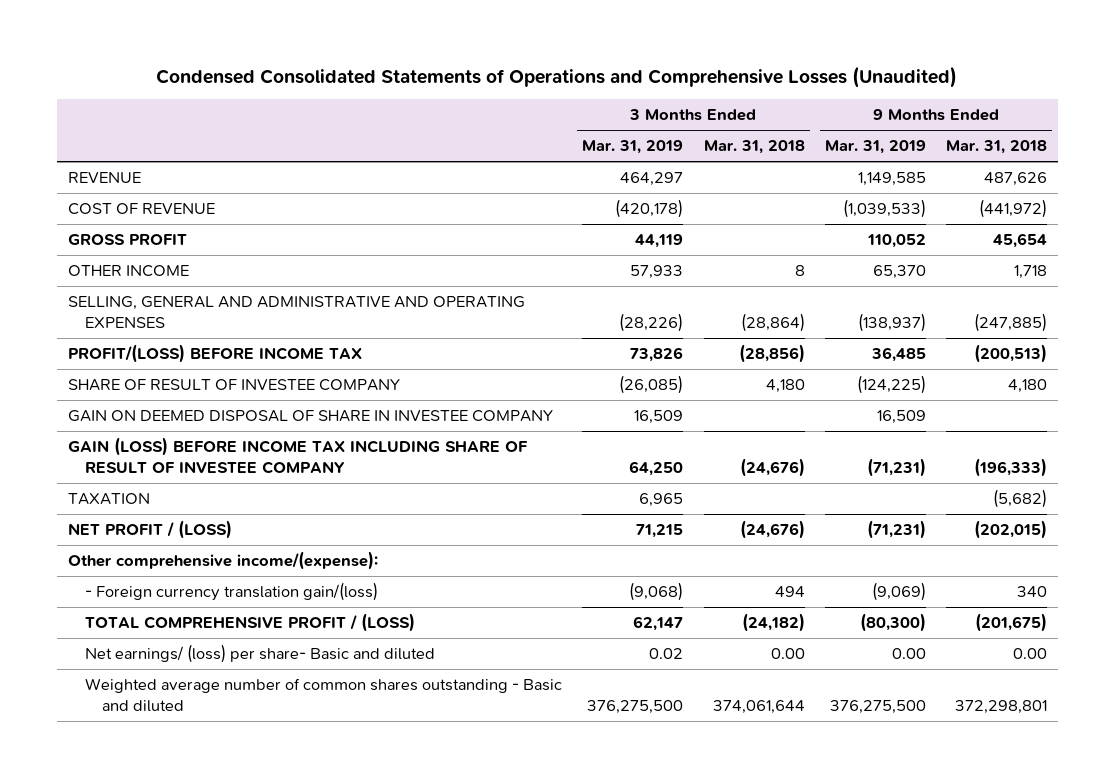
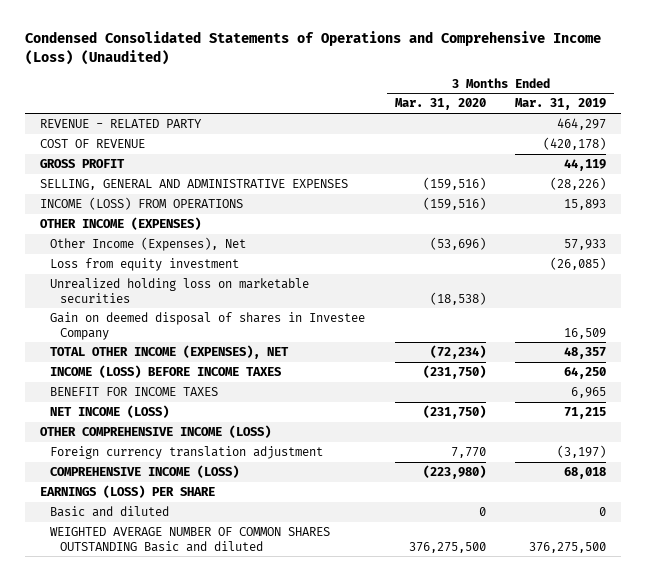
- Condensed Consolidated Statements of Operations and Comprehensive Losses (Unaudited)
+ Condensed Consolidated Statements of Operations and Comprehensive Income (Loss) (Unaudited)
- | 3 Months Ended Mar. 31, 2019 | 3 Months Ended Mar. 31, 2018 | 9 Months Ended Mar. 31, 2019 | 9 Months Ended Mar. 31, 2018
+ | 3 Months Ended Mar. 31, 2020 | 3 Months Ended Mar. 31, 2019
- REVENUE | 464,297 | | 1,149,585 | 487,626
+ REVENUE - RELATED PARTY | | 464,297
- OTHER INCOME | 57,933 | 8 | 65,370 | 1,718
- SELLING, GENERAL AND ADMINISTRATIVE AND OPERATING EXPENSES | (28,226) | (28,864) | (138,937) | (247,885)
- PROFIT/(LOSS) BEFORE INCOME TAX | 73,826 | (28,856) | 36,485 | (200,513)
- SHARE OF RESULT OF INVESTEE COMPANY | (26,085) | 4,180 | (124,225) | 4,180
- GAIN ON DEEMED DISPOSAL OF SHARE IN INVESTEE COMPANY | 16,509 | | 16,509 |
- GAIN (LOSS) BEFORE INCOME TAX INCLUDING SHARE OF RESULT OF INVESTEE COMPANY | 64,250 | (24,676) | (71,231) | (196,333)
- TAXATION | 6,965 | | | (5,682)
- NET PROFIT / (LOSS) | 71,215 | (24,676) | (71,231) | (202,015)
- Other comprehensive income/(expense):
- - Foreign currency translation gain/(loss) | (9,068) | 494 | (9,069) | 340
- TOTAL COMPREHENSIVE PROFIT / (LOSS) | 62,147 | (24,182) | (80,300) | (201,675)
- Net earnings/ (loss) per share- Basic and diluted | 0.02 | 0.00 | 0.00 | 0.00
- Weighted average number of common shares outstanding - Basic and diluted | 376,275,500 | 374,061,644 | 376,275,500 | 372,298,801
+ SELLING, GENERAL AND ADMINISTRATIVE EXPENSES | (159,516) | (28,226)
+ INCOME (LOSS) FROM OPERATIONS | (159,516) | 15,893
+ OTHER INCOME (EXPENSES)
+ Other Income (Expenses), Net | (53,696) | 57,933
+ Loss from equity investment | | (26,085)
+ Unrealized holding loss on marketable securities | (18,538) |
+ Gain on deemed disposal of shares in Investee Company | | 16,509
+ TOTAL OTHER INCOME (EXPENSES), NET | (72,234) | 48,357
+ INCOME (LOSS) BEFORE INCOME TAXES | (231,750) | 64,250
+ BENEFIT FOR INCOME TAXES | | 6,965
+ NET INCOME (LOSS) | (231,750) | 71,215
+ OTHER COMPREHENSIVE INCOME (LOSS)
+ Foreign currency translation adjustment | 7,770 | (3,197)
+ COMPREHENSIVE INCOME (LOSS) | (223,980) | 68,018
+ EARNINGS (LOSS) PER SHARE
+ Basic and diluted | 0 | 0
+ WEIGHTED AVERAGE NUMBER OF COMMON SHARES OUTSTANDING Basic and diluted | 376,275,500 | 376,275,500

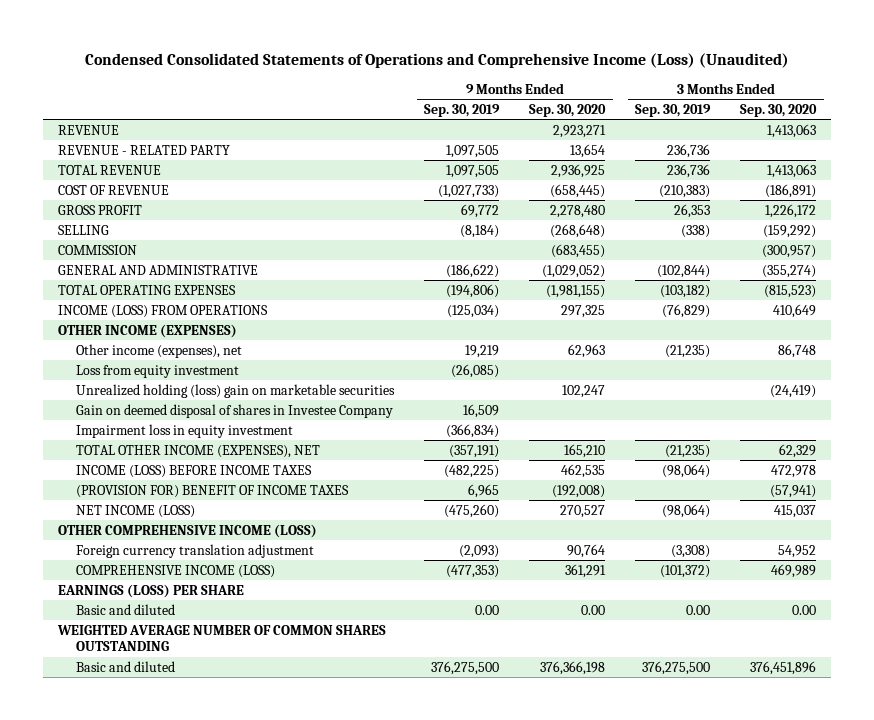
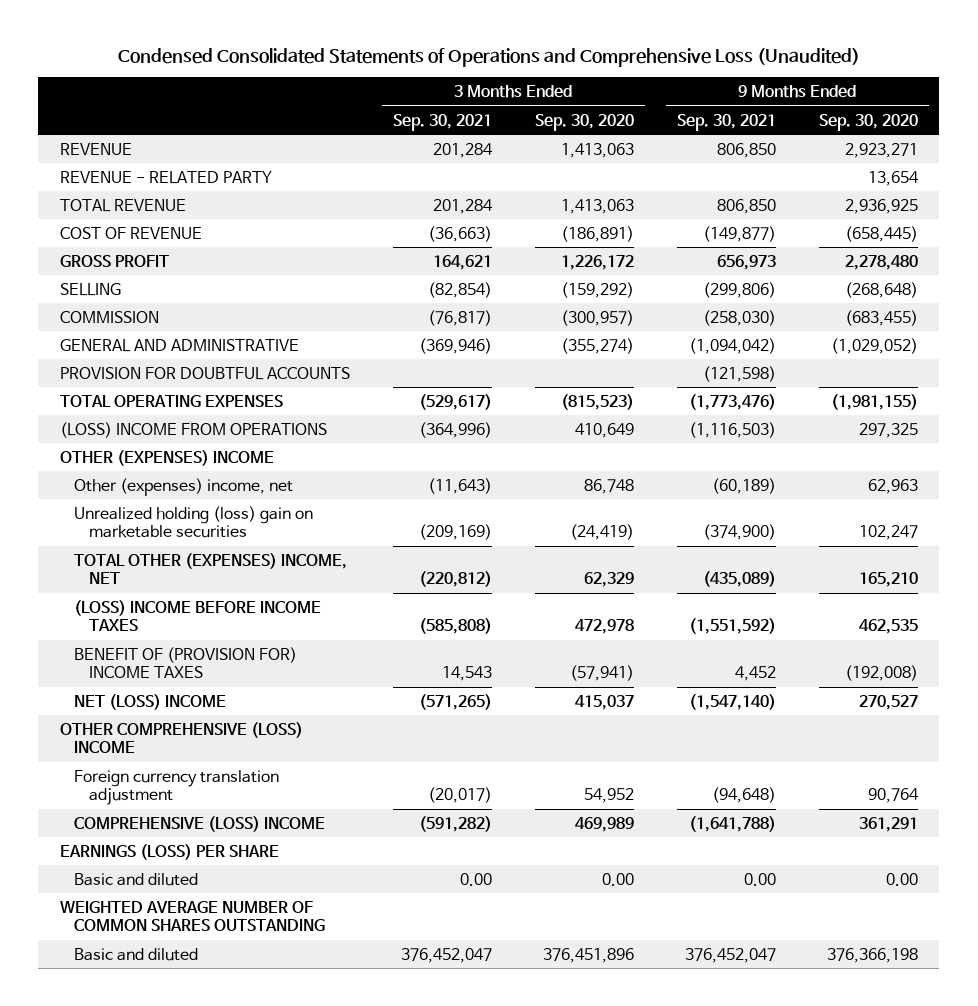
- Condensed Consolidated Statements of Operations and Comprehensive Income (Loss) (Unaudited)
+ Condensed Consolidated Statements of Operations and Comprehensive Loss (Unaudited)
- | 9 Months Ended Sep. 30, 2019 | 9 Months Ended Sep. 30, 2020 | 3 Months Ended Sep. 30, 2019 | 3 Months Ended Sep. 30, 2020
+ | 3 Months Ended Sep. 30, 2021 | 3 Months Ended Sep. 30, 2020 | 9 Months Ended Sep. 30, 2021 | 9 Months Ended Sep. 30, 2020
+ PROVISION FOR DOUBTFUL ACCOUNTS | | | (121,598) |
- INCOME (LOSS) FROM OPERATIONS | (125,034) | 297,325 | (76,829) | 410,649
- OTHER INCOME (EXPENSES)
- Other income (expenses), net | 19,219 | 62,963 | (21,235) | 86,748
- Loss from equity investment | (26,085) | | |
+ (LOSS) INCOME FROM OPERATIONS | (364,996) | 410,649 | (1,116,503) | 297,325
+ OTHER (EXPENSES) INCOME
+ Other (expenses) income, net | (11,643) | 86,748 | (60,189) | 62,963
- Gain on deemed disposal of shares in Investee Company | 16,509 | | |
- Impairment loss in equity investment | (366,834) | | |
- TOTAL OTHER INCOME (EXPENSES), NET | (357,191) | 165,210 | (21,235) | 62,329
- INCOME (LOSS) BEFORE INCOME TAXES | (482,225) | 462,535 | (98,064) | 472,978
- (PROVISION FOR) BENEFIT OF INCOME TAXES | 6,965 | (192,008) | | (57,941)
- NET INCOME (LOSS) | (475,260) | 270,527 | (98,064) | 415,037
- OTHER COMPREHENSIVE INCOME (LOSS)
+ TOTAL OTHER (EXPENSES) INCOME, NET | (220,812) | 62,329 | (435,089) | 165,210
+ (LOSS) INCOME BEFORE INCOME TAXES | (585,808) | 472,978 | (1,551,592) | 462,535
+ BENEFIT OF (PROVISION FOR) INCOME TAXES | 14,543 | (57,941) | 4,452 | (192,008)
+ NET (LOSS) INCOME | (571,265) | 415,037 | (1,547,140) | 270,527
+ OTHER COMPREHENSIVE (LOSS) INCOME
- COMPREHENSIVE INCOME (LOSS) | (477,353) | 361,291 | (101,372) | 469,989
+ COMPREHENSIVE (LOSS) INCOME | (591,282) | 469,989 | (1,641,788) | 361,291

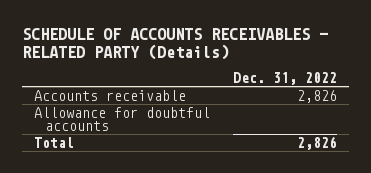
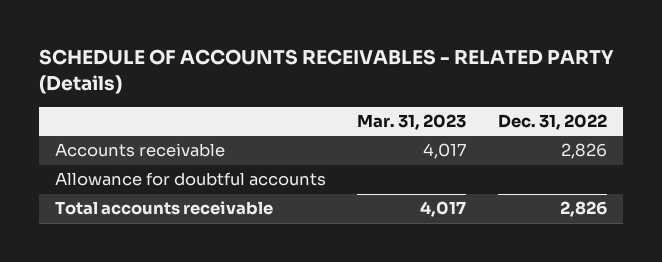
- | Dec. 31, 2022
+ | Mar. 31, 2023 | Dec. 31, 2022
- Total | 2,826
+ Total accounts receivable | 4,017 | 2,826

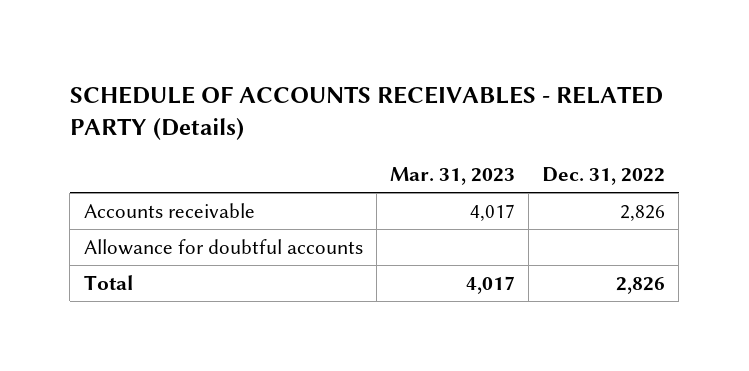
- Total accounts receivable | 4,017 | 2,826
+ Total | 4,017 | 2,826

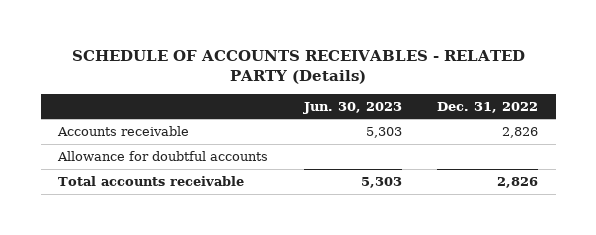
- | Mar. 31, 2023 | Dec. 31, 2022
+ | Jun. 30, 2023 | Dec. 31, 2022
- Total | 4,017 | 2,826
+ Total accounts receivable | 5,303 | 2,826

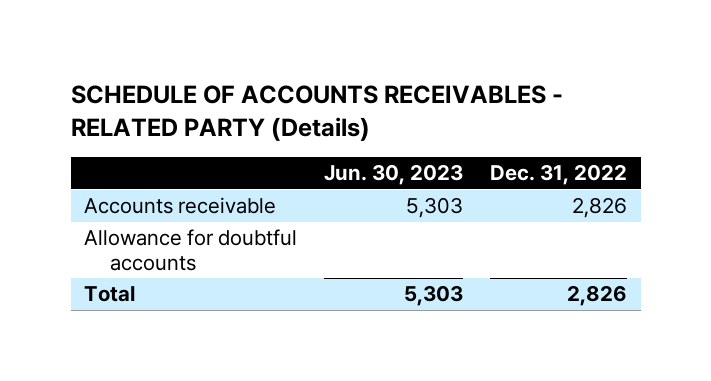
- Total accounts receivable | 5,303 | 2,826
+ Total | 5,303 | 2,826

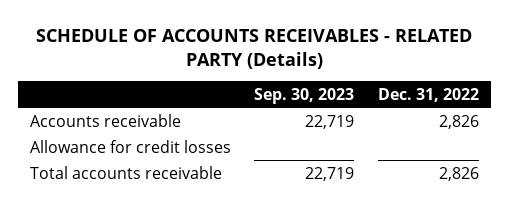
- | Jun. 30, 2023 | Dec. 31, 2022
+ | Sep. 30, 2023 | Dec. 31, 2022
- Allowance for doubtful accounts
- Total | 5,303 | 2,826
+ Allowance for credit losses
+ Total accounts receivable | 22,719 | 2,826

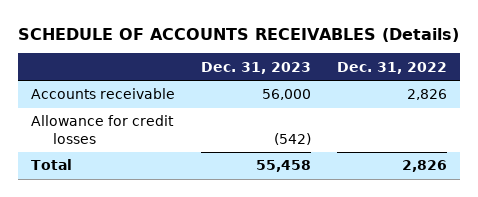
- SCHEDULE OF ACCOUNTS RECEIVABLES - RELATED PARTY (Details)
+ SCHEDULE OF ACCOUNTS RECEIVABLES (Details)
- | Sep. 30, 2023 | Dec. 31, 2022
+ | Dec. 31, 2023 | Dec. 31, 2022
- Total accounts receivable | 22,719 | 2,826
+ Total | 55,458 | 2,826

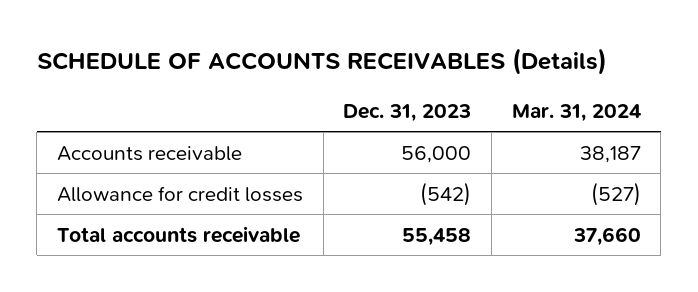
- | Dec. 31, 2023 | Dec. 31, 2022
+ | Dec. 31, 2023 | Mar. 31, 2024
- Total | 55,458 | 2,826
+ Total accounts receivable | 55,458 | 37,660

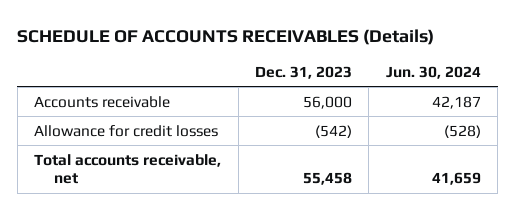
- | Dec. 31, 2023 | Mar. 31, 2024
+ | Dec. 31, 2023 | Jun. 30, 2024
- Total accounts receivable | 55,458 | 37,660
+ Total accounts receivable, net | 55,458 | 41,659

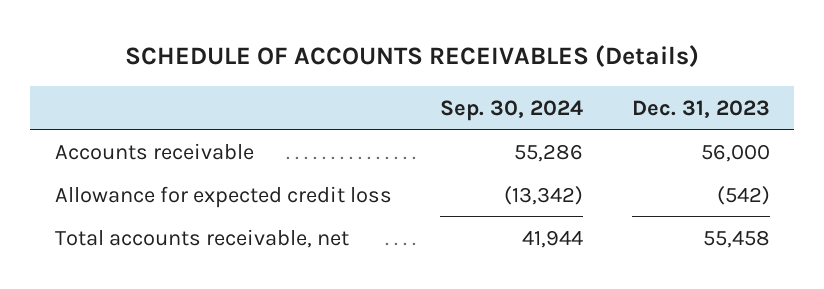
- | Dec. 31, 2023 | Jun. 30, 2024
+ | Sep. 30, 2024 | Dec. 31, 2023
- Allowance for credit losses | (542) | (528)
+ Allowance for expected credit loss | (13,342) | (542)

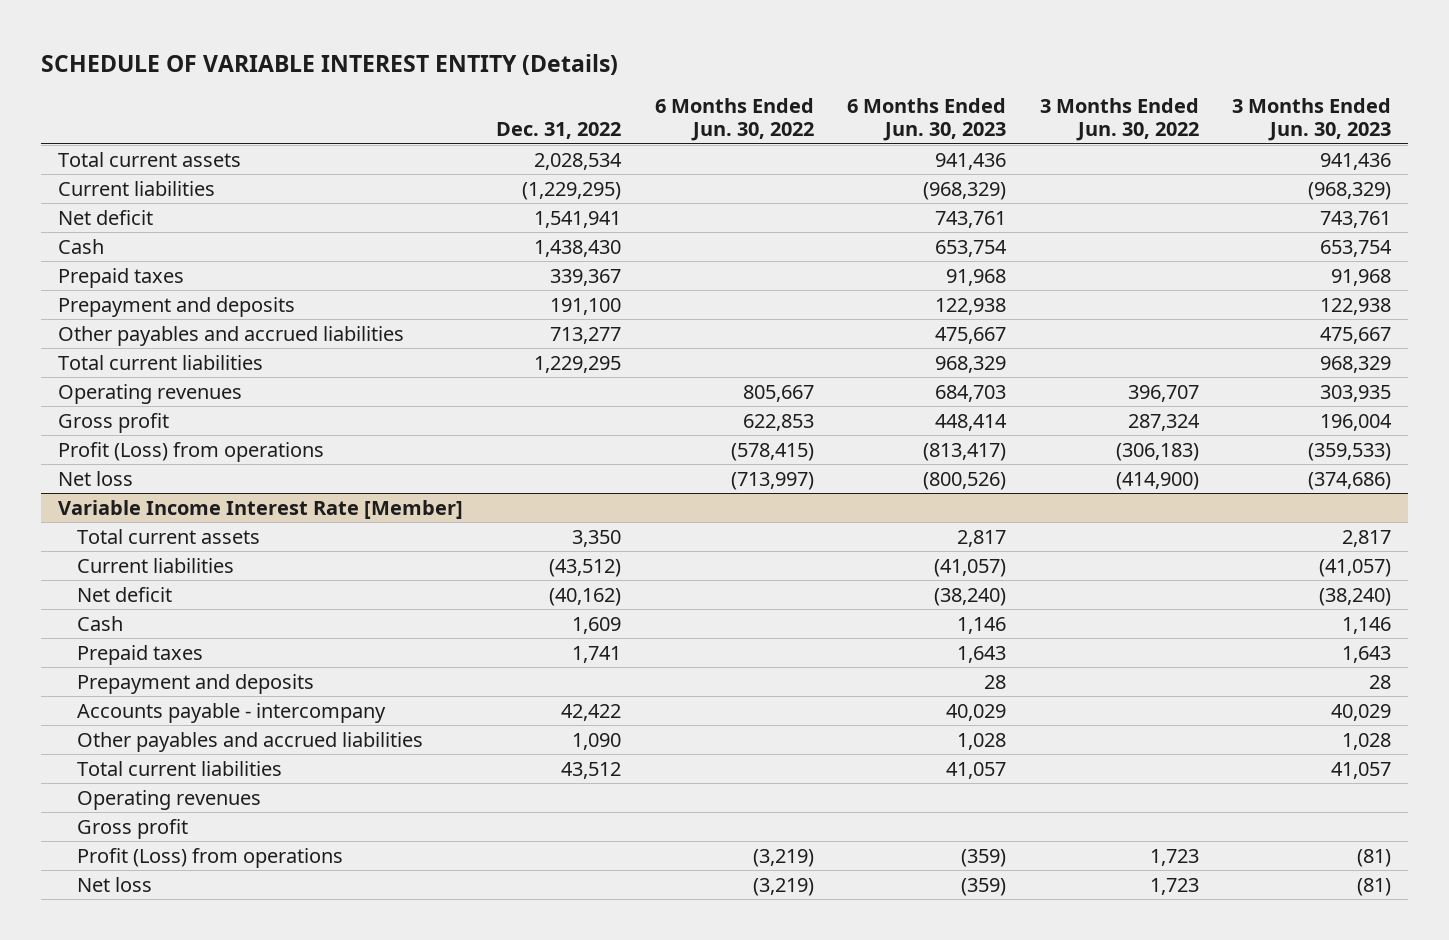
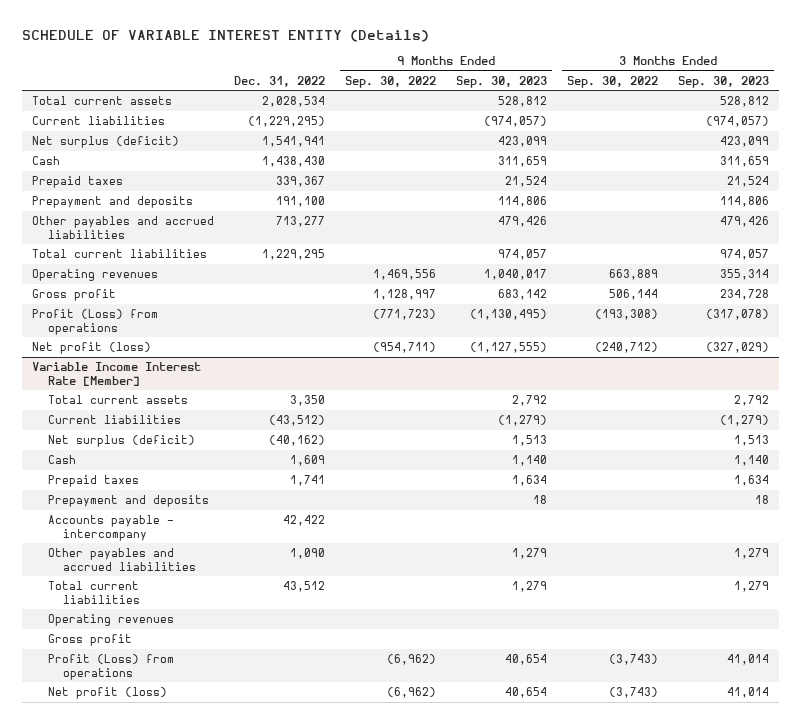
- | Dec. 31, 2022 | 6 Months Ended Jun. 30, 2022 | 6 Months Ended Jun. 30, 2023 | 3 Months Ended Jun. 30, 2022 | 3 Months Ended Jun. 30, 2023
+ | Dec. 31, 2022 | 9 Months Ended Sep. 30, 2022 | 9 Months Ended Sep. 30, 2023 | 3 Months Ended Sep. 30, 2022 | 3 Months Ended Sep. 30, 2023
- Net deficit | 1,541,941 | | 743,761 | | 743,761
+ Net surplus (deficit) | 1,541,941 | | 423,099 | | 423,099
- Net loss | | (713,997) | (800,526) | (414,900) | (374,686)
+ Net profit (loss) | | (954,711) | (1,127,555) | (240,712) | (327,029)
@ Variable Income Interest Rate [Member]
- Net deficit | (40,162) | | (38,240) | | (38,240)
+ Net surplus (deficit) | (40,162) | | 1,513 | | 1,513
- Net loss | | (3,219) | (359) | 1,723 | (81)
+ Net profit (loss) | | (6,962) | 40,654 | (3,743) | 41,014

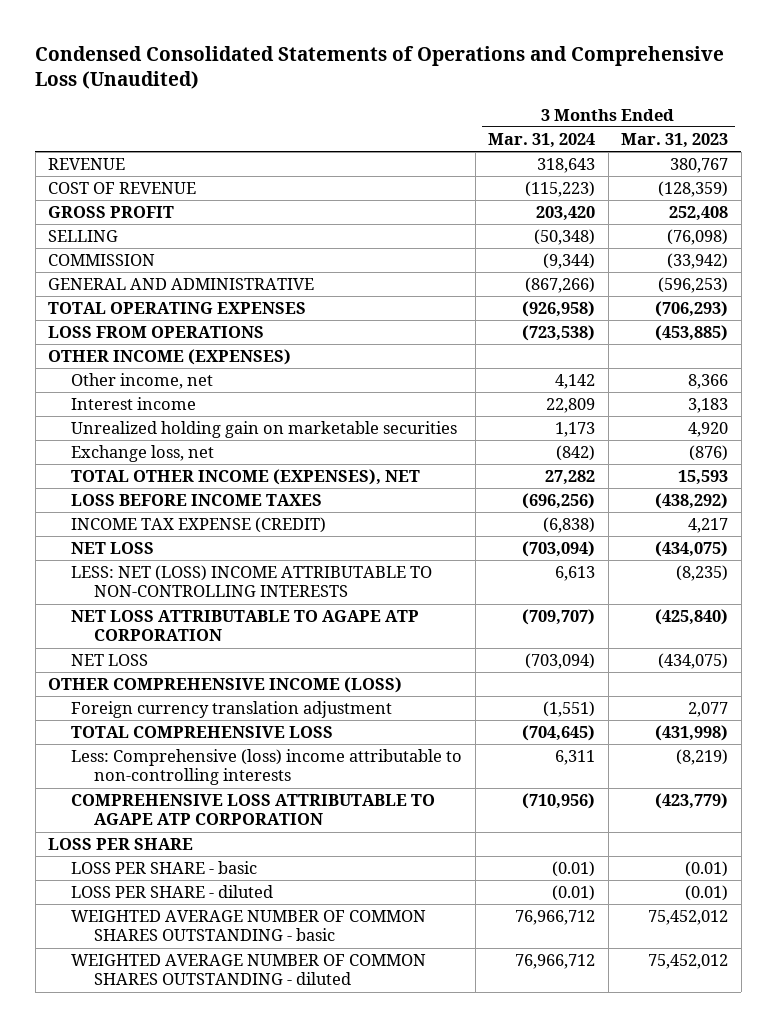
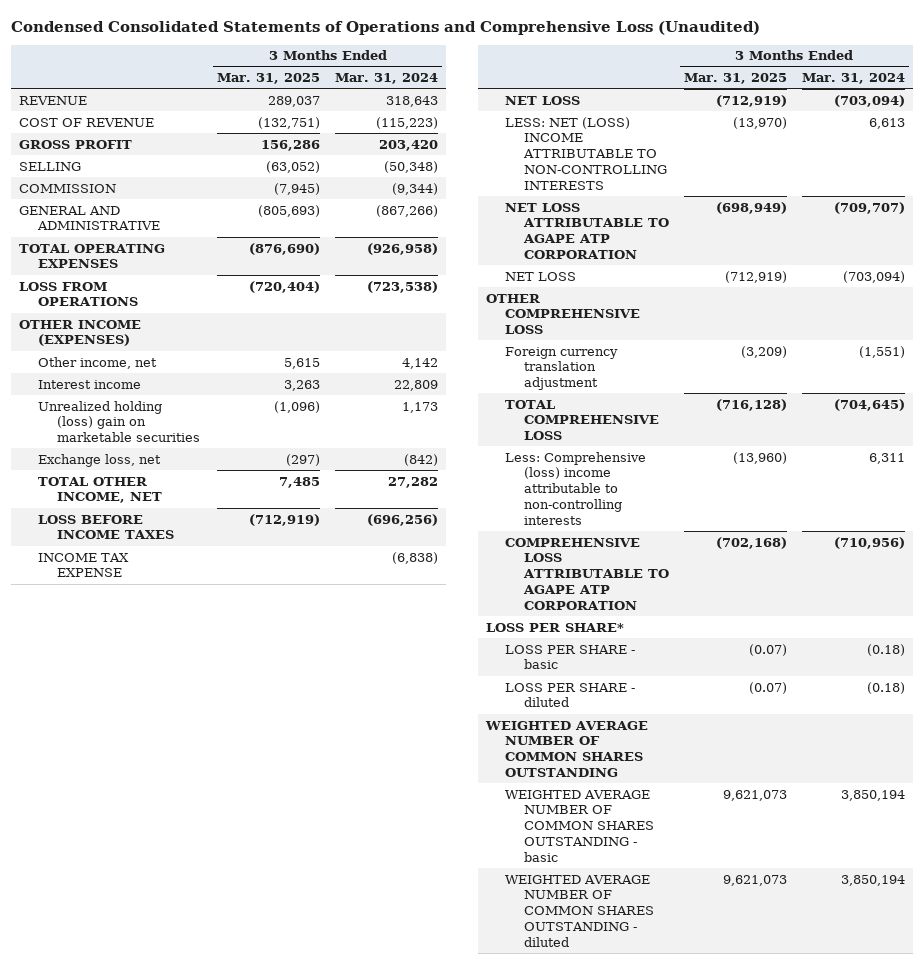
- | 3 Months Ended Mar. 31, 2024 | 3 Months Ended Mar. 31, 2023
+ | 3 Months Ended Mar. 31, 2025 | 3 Months Ended Mar. 31, 2024
- Unrealized holding gain on marketable securities | 1,173 | 4,920
+ Unrealized holding (loss) gain on marketable securities | (1,096) | 1,173
- TOTAL OTHER INCOME (EXPENSES), NET | 27,282 | 15,593
+ TOTAL OTHER INCOME, NET | 7,485 | 27,282
- INCOME TAX EXPENSE (CREDIT) | (6,838) | 4,217
+ INCOME TAX EXPENSE | | (6,838)
- OTHER COMPREHENSIVE INCOME (LOSS)
+ OTHER COMPREHENSIVE LOSS
- LOSS PER SHARE
- LOSS PER SHARE - basic | (0.01) | (0.01)
- LOSS PER SHARE - diluted | (0.01) | (0.01)
- WEIGHTED AVERAGE NUMBER OF COMMON SHARES OUTSTANDING - basic | 76,966,712 | 75,452,012
- WEIGHTED AVERAGE NUMBER OF COMMON SHARES OUTSTANDING - diluted | 76,966,712 | 75,452,012
+ LOSS PER SHARE*
+ LOSS PER SHARE - basic | (0.07) | (0.18)
+ LOSS PER SHARE - diluted | (0.07) | (0.18)
+ WEIGHTED AVERAGE NUMBER OF COMMON SHARES OUTSTANDING
+ WEIGHTED AVERAGE NUMBER OF COMMON SHARES OUTSTANDING - basic | 9,621,073 | 3,850,194
+ WEIGHTED AVERAGE NUMBER OF COMMON SHARES OUTSTANDING - diluted | 9,621,073 | 3,850,194

